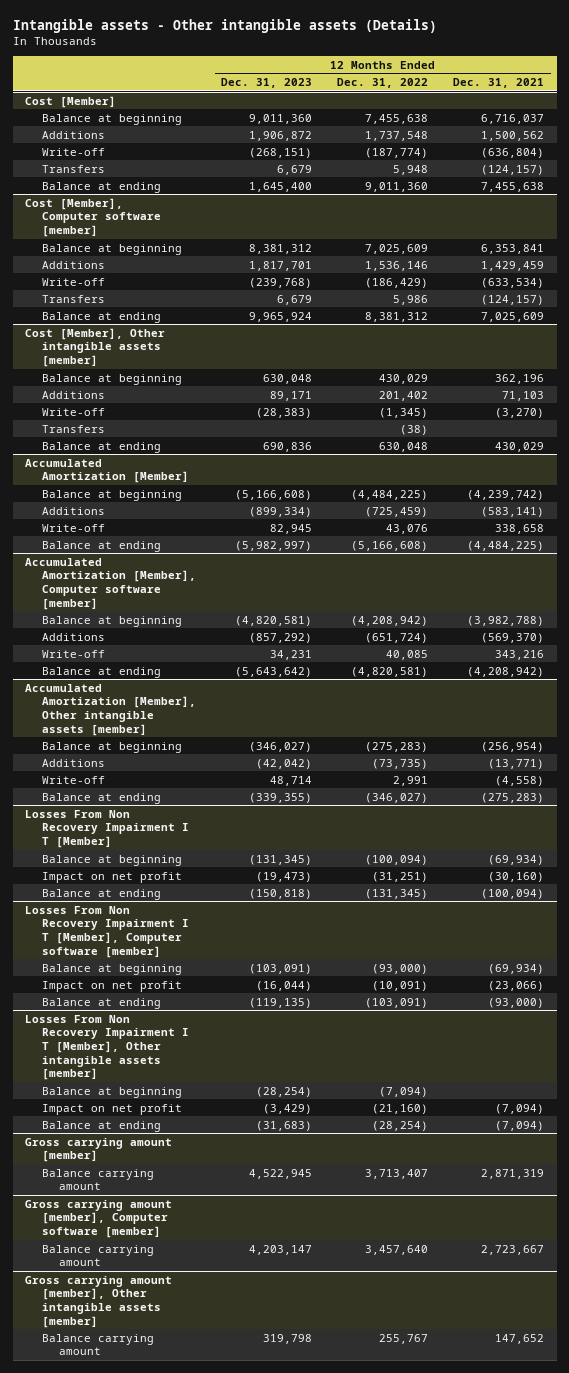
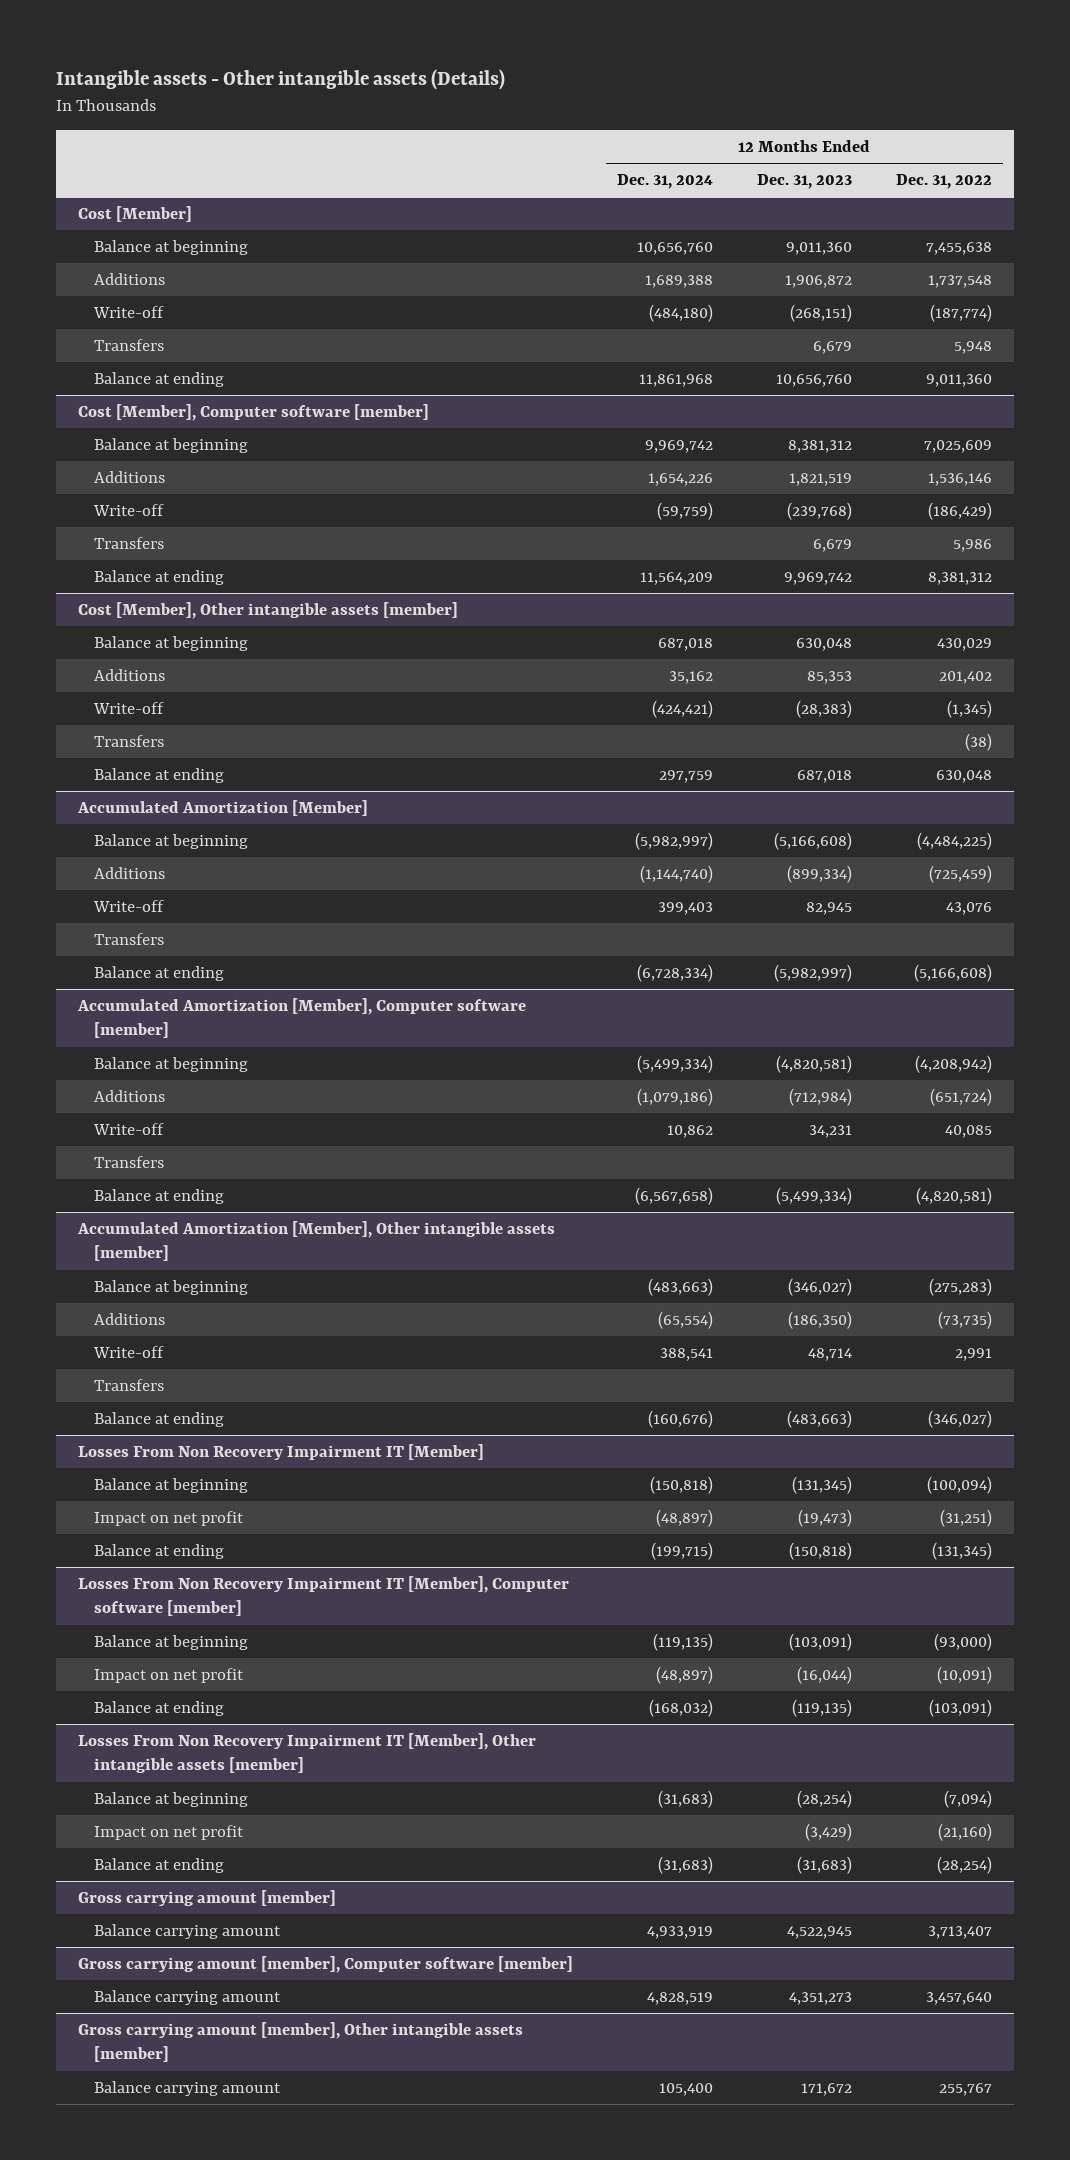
- | 12 Months Ended Dec. 31, 2023 | 12 Months Ended Dec. 31, 2022 | 12 Months Ended Dec. 31, 2021
+ | 12 Months Ended Dec. 31, 2024 | 12 Months Ended Dec. 31, 2023 | 12 Months Ended Dec. 31, 2022
@ Cost [Member]
- Balance at ending | 1,645,400 | 9,011,360 | 7,455,638
+ Balance at ending | 11,861,968 | 10,656,760 | 9,011,360
@ Cost [Member], Computer software [member]
- Additions | 1,817,701 | 1,536,146 | 1,429,459
+ Additions | 1,654,226 | 1,821,519 | 1,536,146
- Balance at ending | 9,965,924 | 8,381,312 | 7,025,609
+ Balance at ending | 11,564,209 | 9,969,742 | 8,381,312
@ Cost [Member], Other intangible assets [member]
- Additions | 89,171 | 201,402 | 71,103
+ Additions | 35,162 | 85,353 | 201,402
- Balance at ending | 690,836 | 630,048 | 430,029
+ Balance at ending | 297,759 | 687,018 | 630,048
@ Accumulated Amortization [Member]
+ Transfers
@ Accumulated Amortization [Member], Computer software [member]
- Additions | (857,292) | (651,724) | (569,370)
+ Additions | (1,079,186) | (712,984) | (651,724)
- Balance at ending | (5,643,642) | (4,820,581) | (4,208,942)
+ Transfers
+ Balance at ending | (6,567,658) | (5,499,334) | (4,820,581)
@ Accumulated Amortization [Member], Other intangible assets [member]
- Additions | (42,042) | (73,735) | (13,771)
+ Additions | (65,554) | (186,350) | (73,735)
- Balance at ending | (339,355) | (346,027) | (275,283)
- Losses From Non Recovery Impairment I T [Member]
@ Accumulated Amortization [Member], Other intangible assets [member]
+ Transfers
+ Balance at ending | (160,676) | (483,663) | (346,027)
+ Losses From Non Recovery Impairment IT [Member]
- Losses From Non Recovery Impairment I T [Member], Computer software [member]
+ Losses From Non Recovery Impairment IT [Member], Computer software [member]
- Losses From Non Recovery Impairment I T [Member], Other intangible assets [member]
+ Losses From Non Recovery Impairment IT [Member], Other intangible assets [member]
@ Gross carrying amount [member], Computer software [member]
- Balance carrying amount | 4,203,147 | 3,457,640 | 2,723,667
+ Balance carrying amount | 4,828,519 | 4,351,273 | 3,457,640
@ Gross carrying amount [member], Other intangible assets [member]
- Balance carrying amount | 319,798 | 255,767 | 147,652
+ Balance carrying amount | 105,400 | 171,672 | 255,767

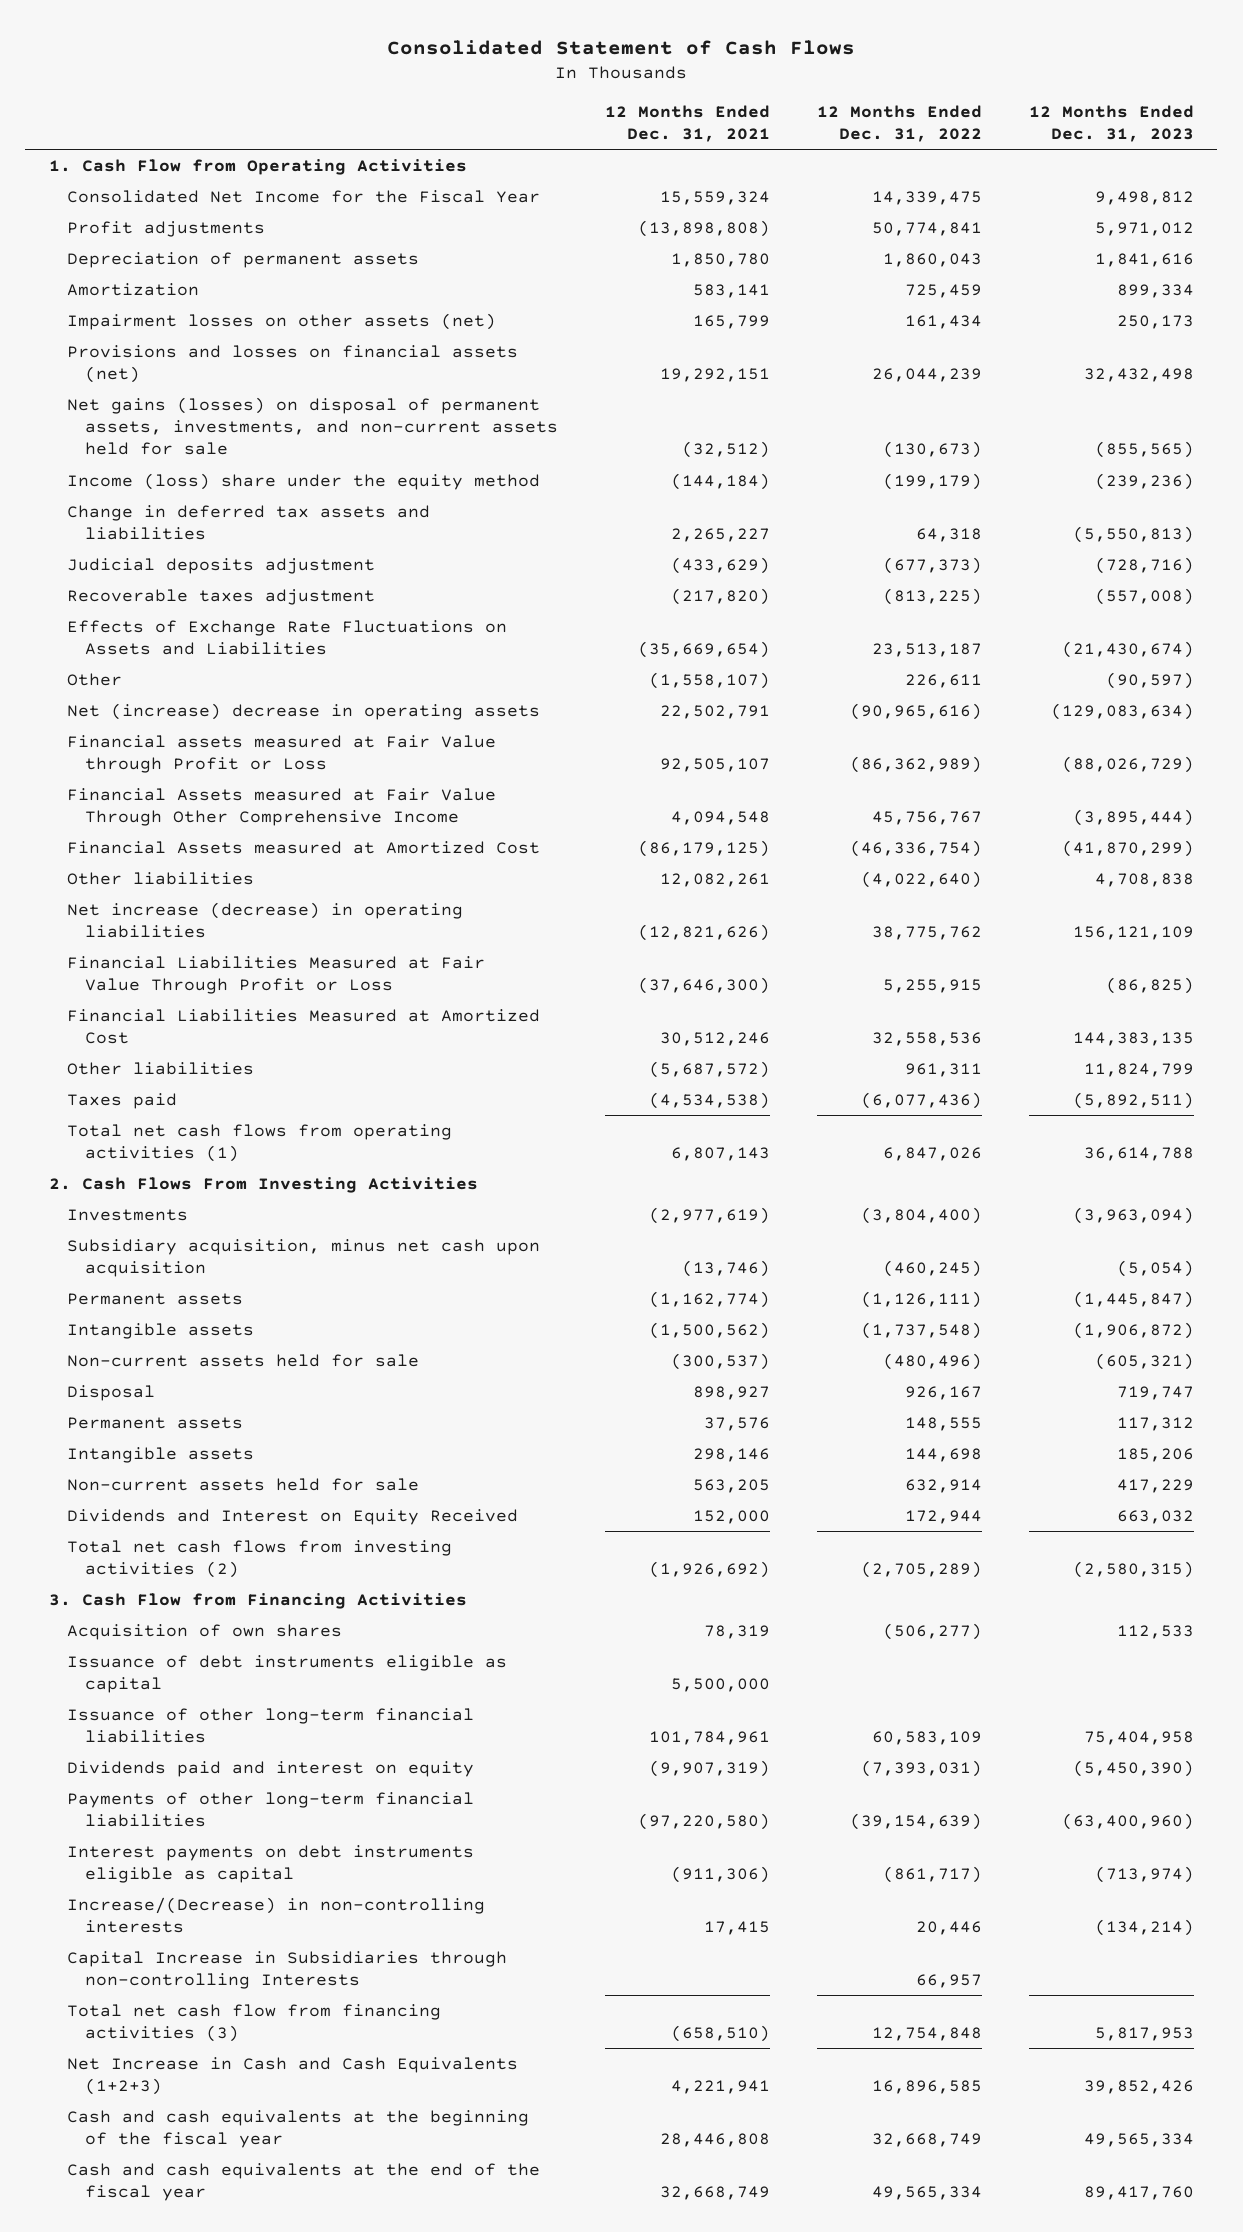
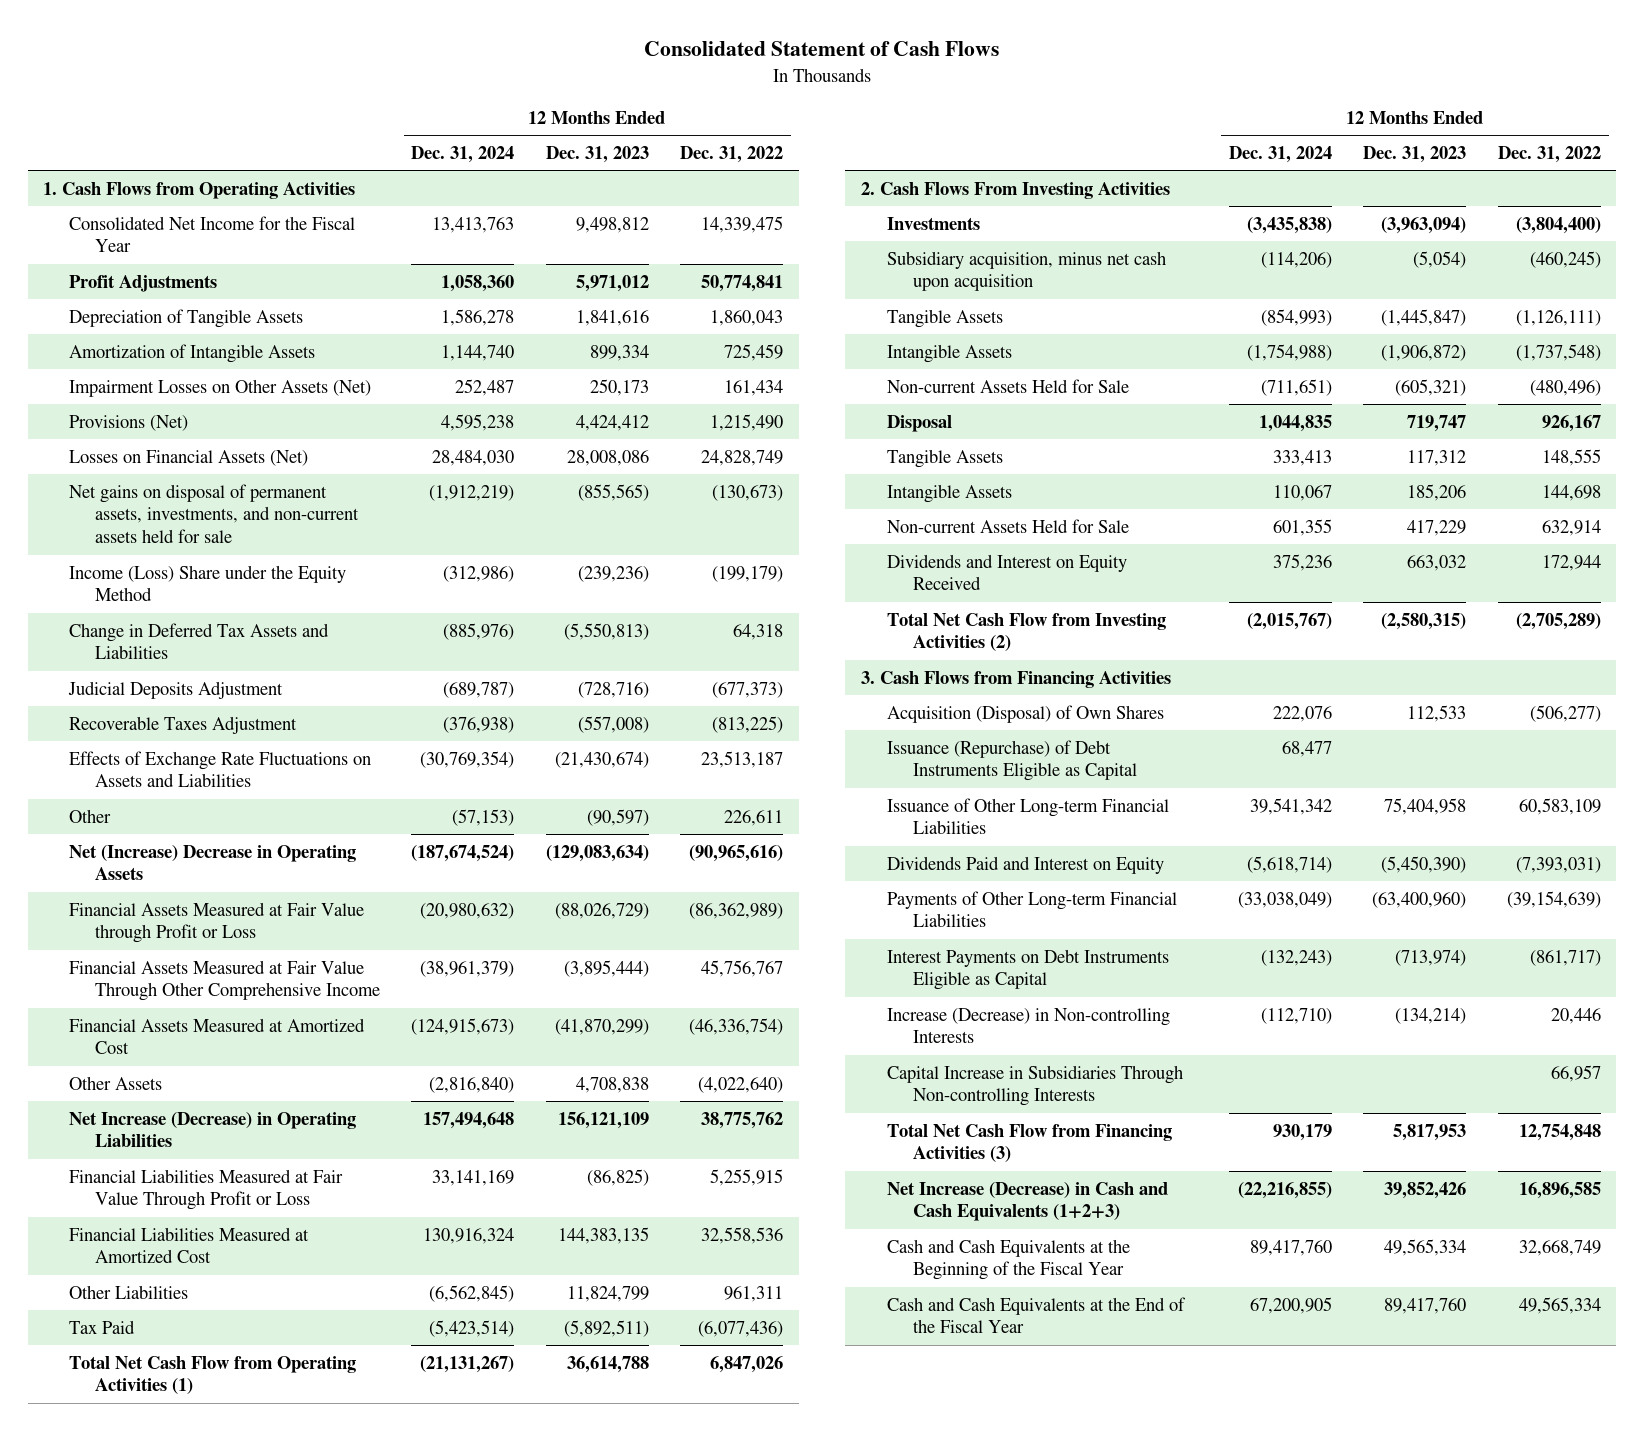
- | 12 Months Ended Dec. 31, 2021 | 12 Months Ended Dec. 31, 2022 | 12 Months Ended Dec. 31, 2023
+ | 12 Months Ended Dec. 31, 2024 | 12 Months Ended Dec. 31, 2023 | 12 Months Ended Dec. 31, 2022
- 1. Cash Flow from Operating Activities
+ 1. Cash Flows from Operating Activities
- Profit adjustments | (13,898,808) | 50,774,841 | 5,971,012
- Depreciation of permanent assets | 1,850,780 | 1,860,043 | 1,841,616
- Amortization | 583,141 | 725,459 | 899,334
- Impairment losses on other assets (net) | 165,799 | 161,434 | 250,173
- Provisions and losses on financial assets (net) | 19,292,151 | 26,044,239 | 32,432,498
- Net gains (losses) on disposal of permanent assets, investments, and non-current assets held for sale | (32,512) | (130,673) | (855,565)
- Income (loss) share under the equity method | (144,184) | (199,179) | (239,236)
- Change in deferred tax assets and liabilities | 2,265,227 | 64,318 | (5,550,813)
- Judicial deposits adjustment | (433,629) | (677,373) | (728,716)
- Recoverable taxes adjustment | (217,820) | (813,225) | (557,008)
+ Profit Adjustments | 1,058,360 | 5,971,012 | 50,774,841
+ Depreciation of Tangible Assets | 1,586,278 | 1,841,616 | 1,860,043
+ Amortization of Intangible Assets | 1,144,740 | 899,334 | 725,459
+ Impairment Losses on Other Assets (Net) | 252,487 | 250,173 | 161,434
+ Provisions (Net) | 4,595,238 | 4,424,412 | 1,215,490
+ Losses on Financial Assets (Net) | 28,484,030 | 28,008,086 | 24,828,749
+ Net gains on disposal of permanent assets, investments, and non-current assets held for sale | (1,912,219) | (855,565) | (130,673)
+ Income (Loss) Share under the Equity Method | (312,986) | (239,236) | (199,179)
+ Change in Deferred Tax Assets and Liabilities | (885,976) | (5,550,813) | 64,318
+ Judicial Deposits Adjustment | (689,787) | (728,716) | (677,373)
+ Recoverable Taxes Adjustment | (376,938) | (557,008) | (813,225)
- Net (increase) decrease in operating assets | 22,502,791 | (90,965,616) | (129,083,634)
- Financial assets measured at Fair Value through Profit or Loss | 92,505,107 | (86,362,989) | (88,026,729)
- Financial Assets measured at Fair Value Through Other Comprehensive Income | 4,094,548 | 45,756,767 | (3,895,444)
- Financial Assets measured at Amortized Cost | (86,179,125) | (46,336,754) | (41,870,299)
- Other liabilities | 12,082,261 | (4,022,640) | 4,708,838
- Net increase (decrease) in operating liabilities | (12,821,626) | 38,775,762 | 156,121,109
+ Net (Increase) Decrease in Operating Assets | (187,674,524) | (129,083,634) | (90,965,616)
+ Financial Assets Measured at Fair Value through Profit or Loss | (20,980,632) | (88,026,729) | (86,362,989)
+ Financial Assets Measured at Fair Value Through Other Comprehensive Income | (38,961,379) | (3,895,444) | 45,756,767
+ Financial Assets Measured at Amortized Cost | (124,915,673) | (41,870,299) | (46,336,754)
+ Other Assets | (2,816,840) | 4,708,838 | (4,022,640)
+ Net Increase (Decrease) in Operating Liabilities | 157,494,648 | 156,121,109 | 38,775,762
- Other liabilities | (5,687,572) | 961,311 | 11,824,799
- Taxes paid | (4,534,538) | (6,077,436) | (5,892,511)
- Total net cash flows from operating activities (1) | 6,807,143 | 6,847,026 | 36,614,788
+ Other Liabilities | (6,562,845) | 11,824,799 | 961,311
+ Tax Paid | (5,423,514) | (5,892,511) | (6,077,436)
+ Total Net Cash Flow from Operating Activities (1) | (21,131,267) | 36,614,788 | 6,847,026
- Permanent assets | (1,162,774) | (1,126,111) | (1,445,847)
- Intangible assets | (1,500,562) | (1,737,548) | (1,906,872)
- Non-current assets held for sale | (300,537) | (480,496) | (605,321)
+ Tangible Assets | (854,993) | (1,445,847) | (1,126,111)
+ Intangible Assets | (1,754,988) | (1,906,872) | (1,737,548)
+ Non-current Assets Held for Sale | (711,651) | (605,321) | (480,496)
- Permanent assets | 37,576 | 148,555 | 117,312
- Intangible assets | 298,146 | 144,698 | 185,206
- Non-current assets held for sale | 563,205 | 632,914 | 417,229
+ Tangible Assets | 333,413 | 117,312 | 148,555
+ Intangible Assets | 110,067 | 185,206 | 144,698
+ Non-current Assets Held for Sale | 601,355 | 417,229 | 632,914
- Total net cash flows from investing activities (2) | (1,926,692) | (2,705,289) | (2,580,315)
- 3. Cash Flow from Financing Activities
- Acquisition of own shares | 78,319 | (506,277) | 112,533
- Issuance of debt instruments eligible as capital | 5,500,000 | |
- Issuance of other long-term financial liabilities | 101,784,961 | 60,583,109 | 75,404,958
- Dividends paid and interest on equity | (9,907,319) | (7,393,031) | (5,450,390)
- Payments of other long-term financial liabilities | (97,220,580) | (39,154,639) | (63,400,960)
- Interest payments on debt instruments eligible as capital | (911,306) | (861,717) | (713,974)
- Increase/(Decrease) in non-controlling interests | 17,415 | 20,446 | (134,214)
- Capital Increase in Subsidiaries through non-controlling Interests | | 66,957 |
- Total net cash flow from financing activities (3) | (658,510) | 12,754,848 | 5,817,953
- Net Increase in Cash and Cash Equivalents (1+2+3) | 4,221,941 | 16,896,585 | 39,852,426
- Cash and cash equivalents at the beginning of the fiscal year | 28,446,808 | 32,668,749 | 49,565,334
- Cash and cash equivalents at the end of the fiscal year | 32,668,749 | 49,565,334 | 89,417,760
+ Total Net Cash Flow from Investing Activities (2) | (2,015,767) | (2,580,315) | (2,705,289)
+ 3. Cash Flows from Financing Activities
+ Acquisition (Disposal) of Own Shares | 222,076 | 112,533 | (506,277)
+ Issuance (Repurchase) of Debt Instruments Eligible as Capital | 68,477 | |
+ Issuance of Other Long-term Financial Liabilities | 39,541,342 | 75,404,958 | 60,583,109
+ Dividends Paid and Interest on Equity | (5,618,714) | (5,450,390) | (7,393,031)
+ Payments of Other Long-term Financial Liabilities | (33,038,049) | (63,400,960) | (39,154,639)
+ Interest Payments on Debt Instruments Eligible as Capital | (132,243) | (713,974) | (861,717)
+ Increase (Decrease) in Non-controlling Interests | (112,710) | (134,214) | 20,446
+ Capital Increase in Subsidiaries Through Non-controlling Interests | | | 66,957
+ Total Net Cash Flow from Financing Activities (3) | 930,179 | 5,817,953 | 12,754,848
+ Net Increase (Decrease) in Cash and Cash Equivalents (1+2+3) | (22,216,855) | 39,852,426 | 16,896,585
+ Cash and Cash Equivalents at the Beginning of the Fiscal Year | 89,417,760 | 49,565,334 | 32,668,749
+ Cash and Cash Equivalents at the End of the Fiscal Year | 67,200,905 | 89,417,760 | 49,565,334

